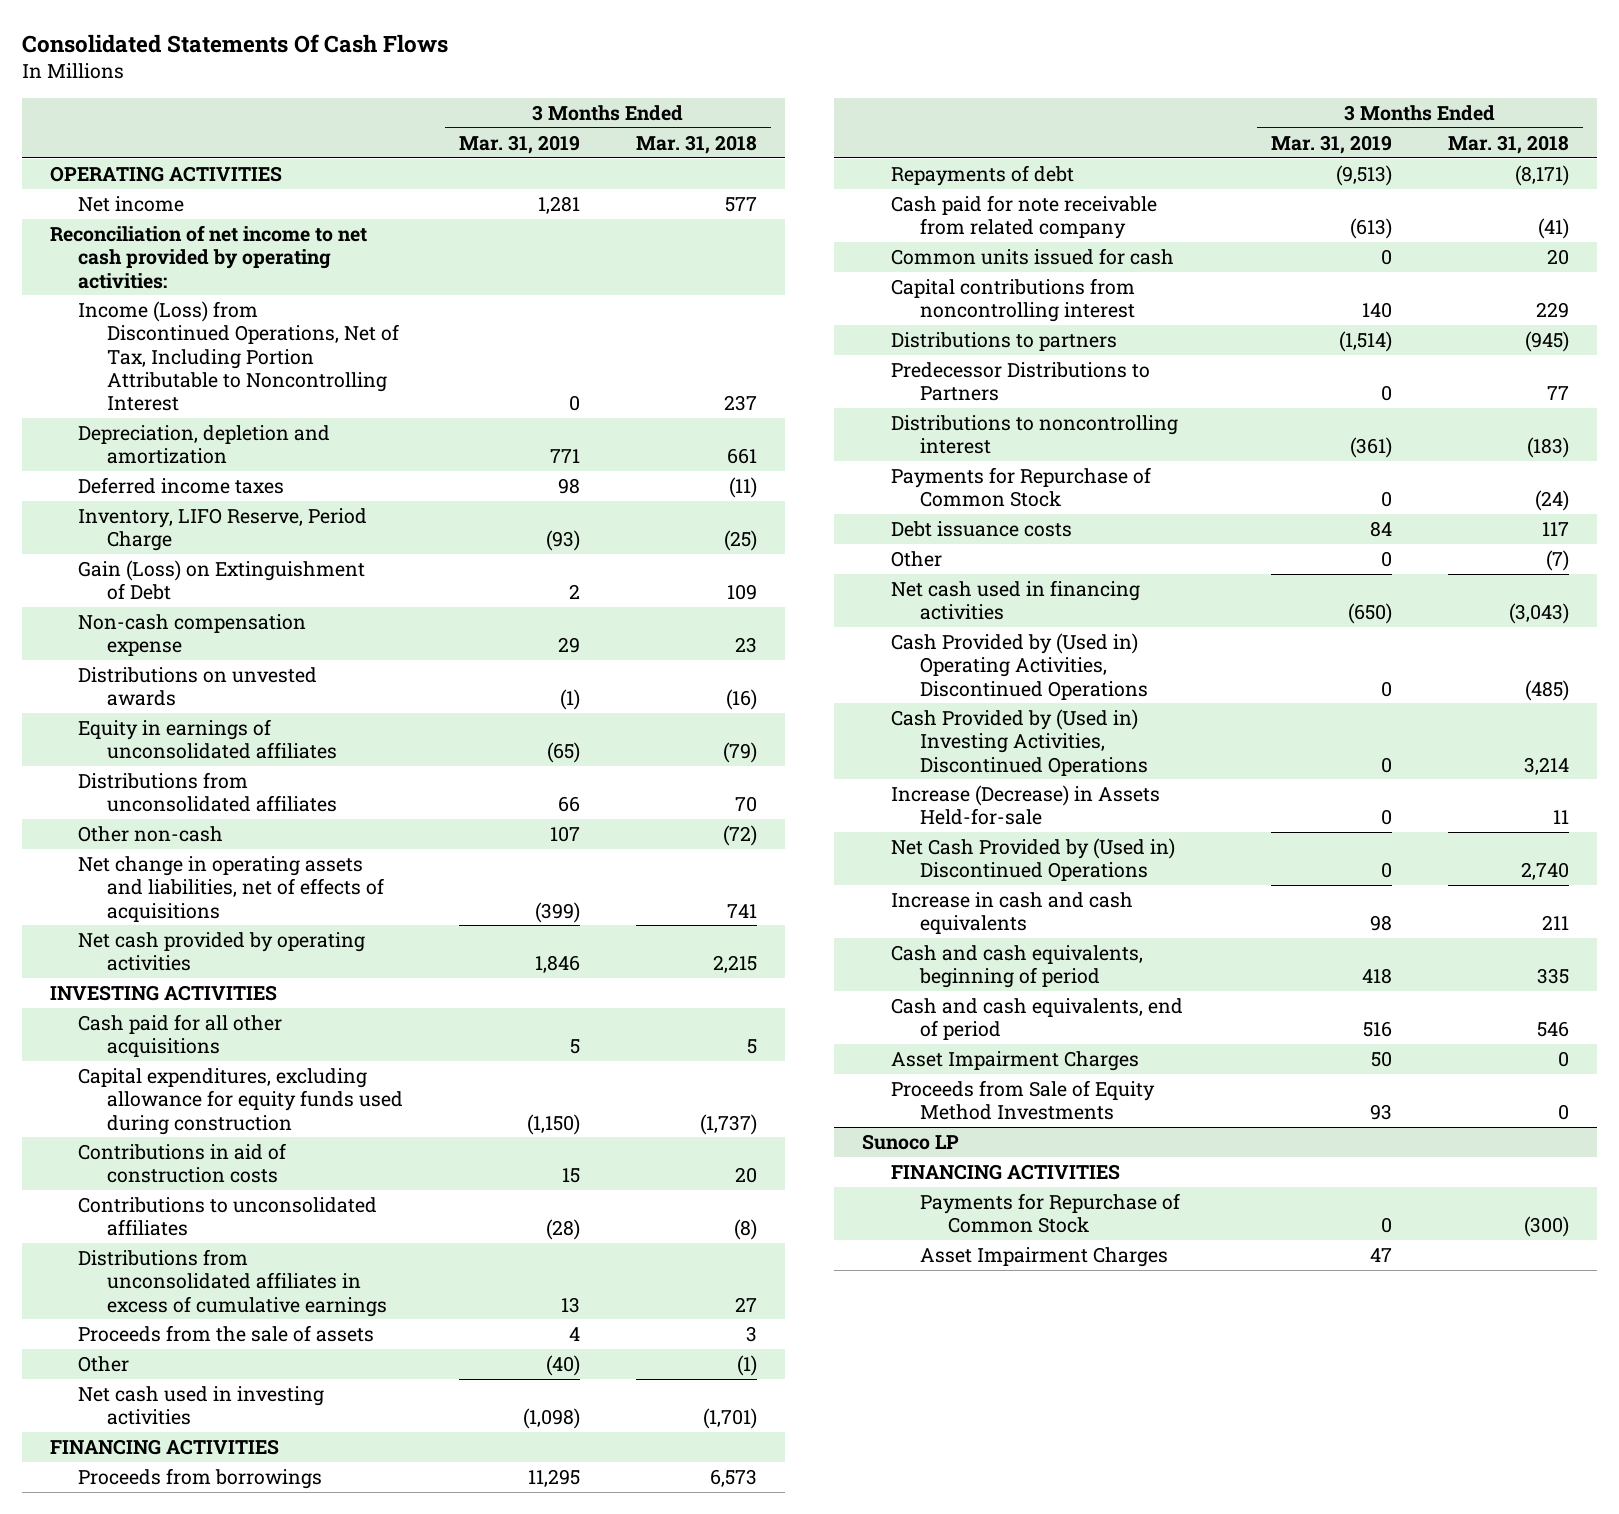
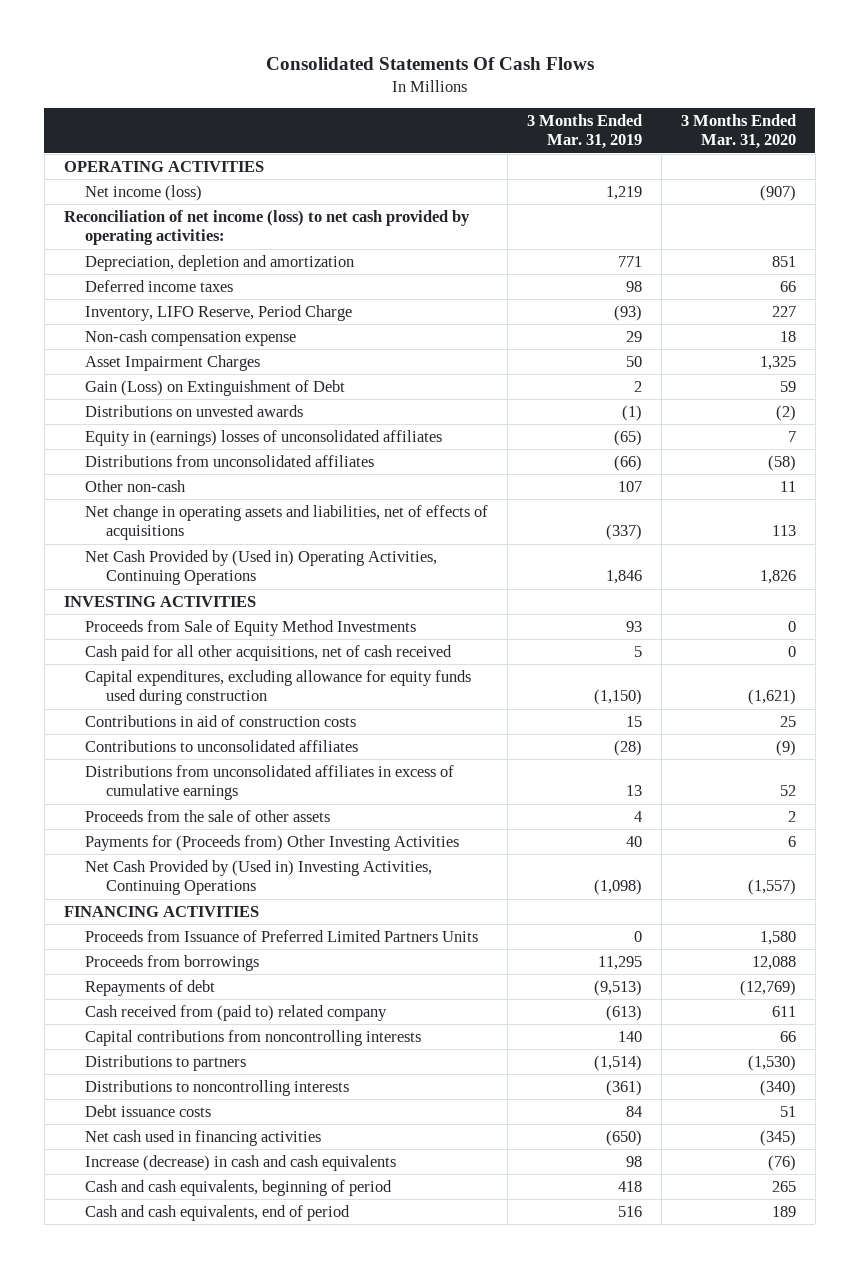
- | 3 Months Ended Mar. 31, 2019 | 3 Months Ended Mar. 31, 2018
+ | 3 Months Ended Mar. 31, 2019 | 3 Months Ended Mar. 31, 2020
- Net income | 1,281 | 577
- Reconciliation of net income to net cash provided by operating activities:
- Income (Loss) from Discontinued Operations, Net of Tax, Including Portion Attributable to Noncontrolling Interest | 0 | 237
+ Net income (loss) | 1,219 | (907)
+ Reconciliation of net income (loss) to net cash provided by operating activities:
moved up: Asset Impairment Charges | 50 | 1,325
moved down: Gain (Loss) on Extinguishment of Debt | 2 | 59
- Equity in earnings of unconsolidated affiliates | (65) | (79)
- Distributions from unconsolidated affiliates | 66 | 70
+ Equity in (earnings) losses of unconsolidated affiliates | (65) | 7
+ Distributions from unconsolidated affiliates | (66) | (58)
- Net change in operating assets and liabilities, net of effects of acquisitions | (399) | 741
- Net cash provided by operating activities | 1,846 | 2,215
+ Net change in operating assets and liabilities, net of effects of acquisitions | (337) | 113
+ Net Cash Provided by (Used in) Operating Activities, Continuing Operations | 1,846 | 1,826
- Cash paid for all other acquisitions | 5 | 5
moved up: Proceeds from Sale of Equity Method Investments | 93 | 0
+ Cash paid for all other acquisitions, net of cash received | 5 | 0
- Proceeds from the sale of assets | 4 | 3
- Other | (40) | (1)
- Net cash used in investing activities | (1,098) | (1,701)
+ Proceeds from the sale of other assets | 4 | 2
+ Payments for (Proceeds from) Other Investing Activities | 40 | 6
+ Net Cash Provided by (Used in) Investing Activities, Continuing Operations | (1,098) | (1,557)
+ Proceeds from Issuance of Preferred Limited Partners Units | 0 | 1,580
- Cash paid for note receivable from related company | (613) | (41)
- Common units issued for cash | 0 | 20
- Capital contributions from noncontrolling interest | 140 | 229
+ Cash received from (paid to) related company | (613) | 611
+ Capital contributions from noncontrolling interests | 140 | 66
- Predecessor Distributions to Partners | 0 | 77
- Distributions to noncontrolling interest | (361) | (183)
- Payments for Repurchase of Common Stock | 0 | (24)
+ Distributions to noncontrolling interests | (361) | (340)
- Other | 0 | (7)
- Cash Provided by (Used in) Operating Activities, Discontinued Operations | 0 | (485)
- Cash Provided by (Used in) Investing Activities, Discontinued Operations | 0 | 3,214
- Increase (Decrease) in Assets Held-for-sale | 0 | 11
- Net Cash Provided by (Used in) Discontinued Operations | 0 | 2,740
- Increase in cash and cash equivalents | 98 | 211
+ Increase (decrease) in cash and cash equivalents | 98 | (76)
- Sunoco LP
- FINANCING ACTIVITIES
- Payments for Repurchase of Common Stock | 0 | (300)
- Asset Impairment Charges | 47 |

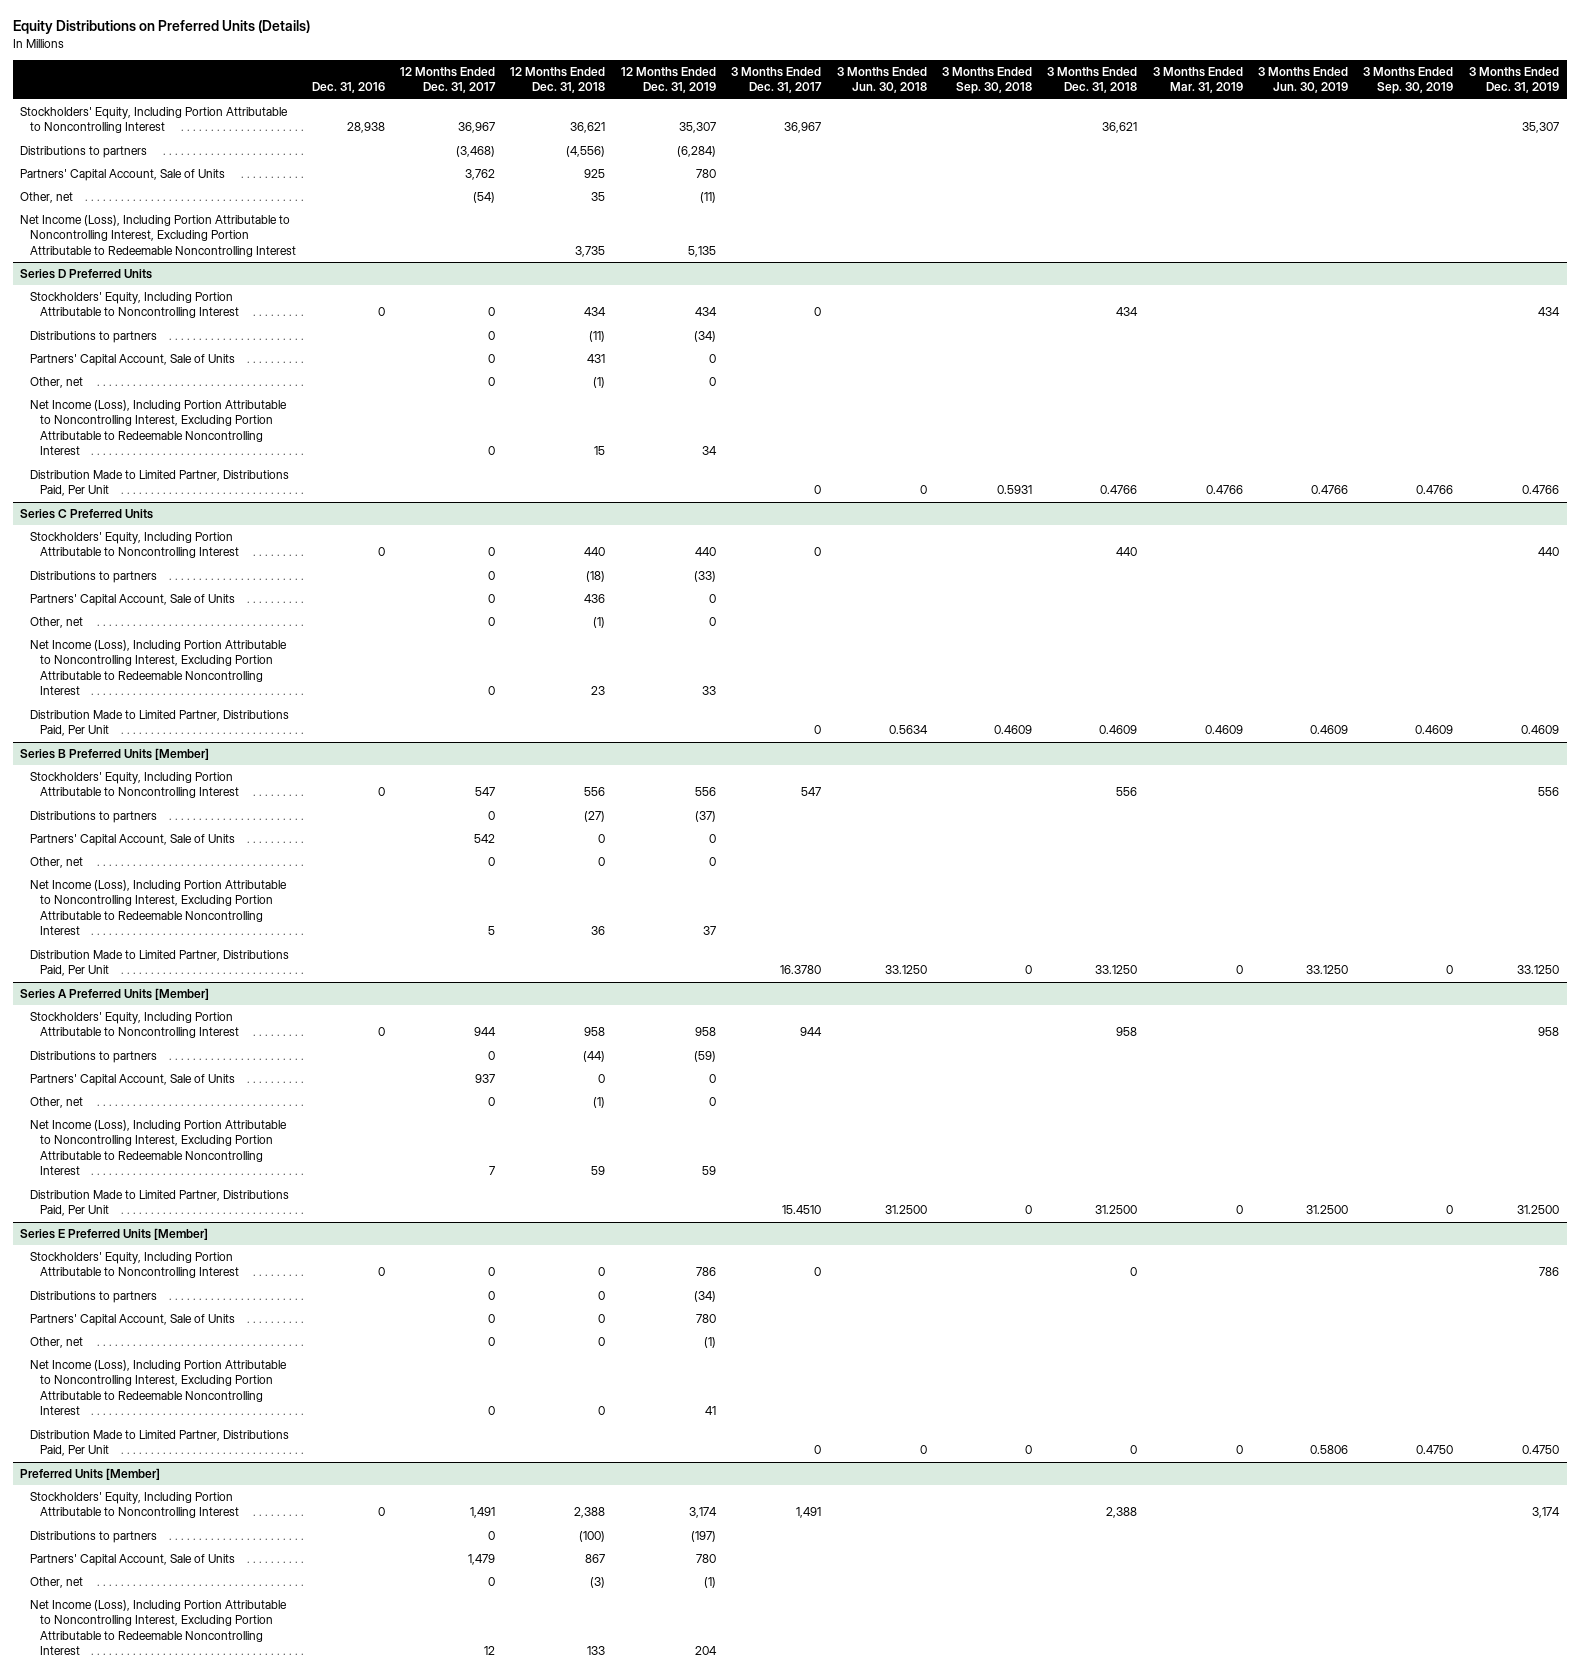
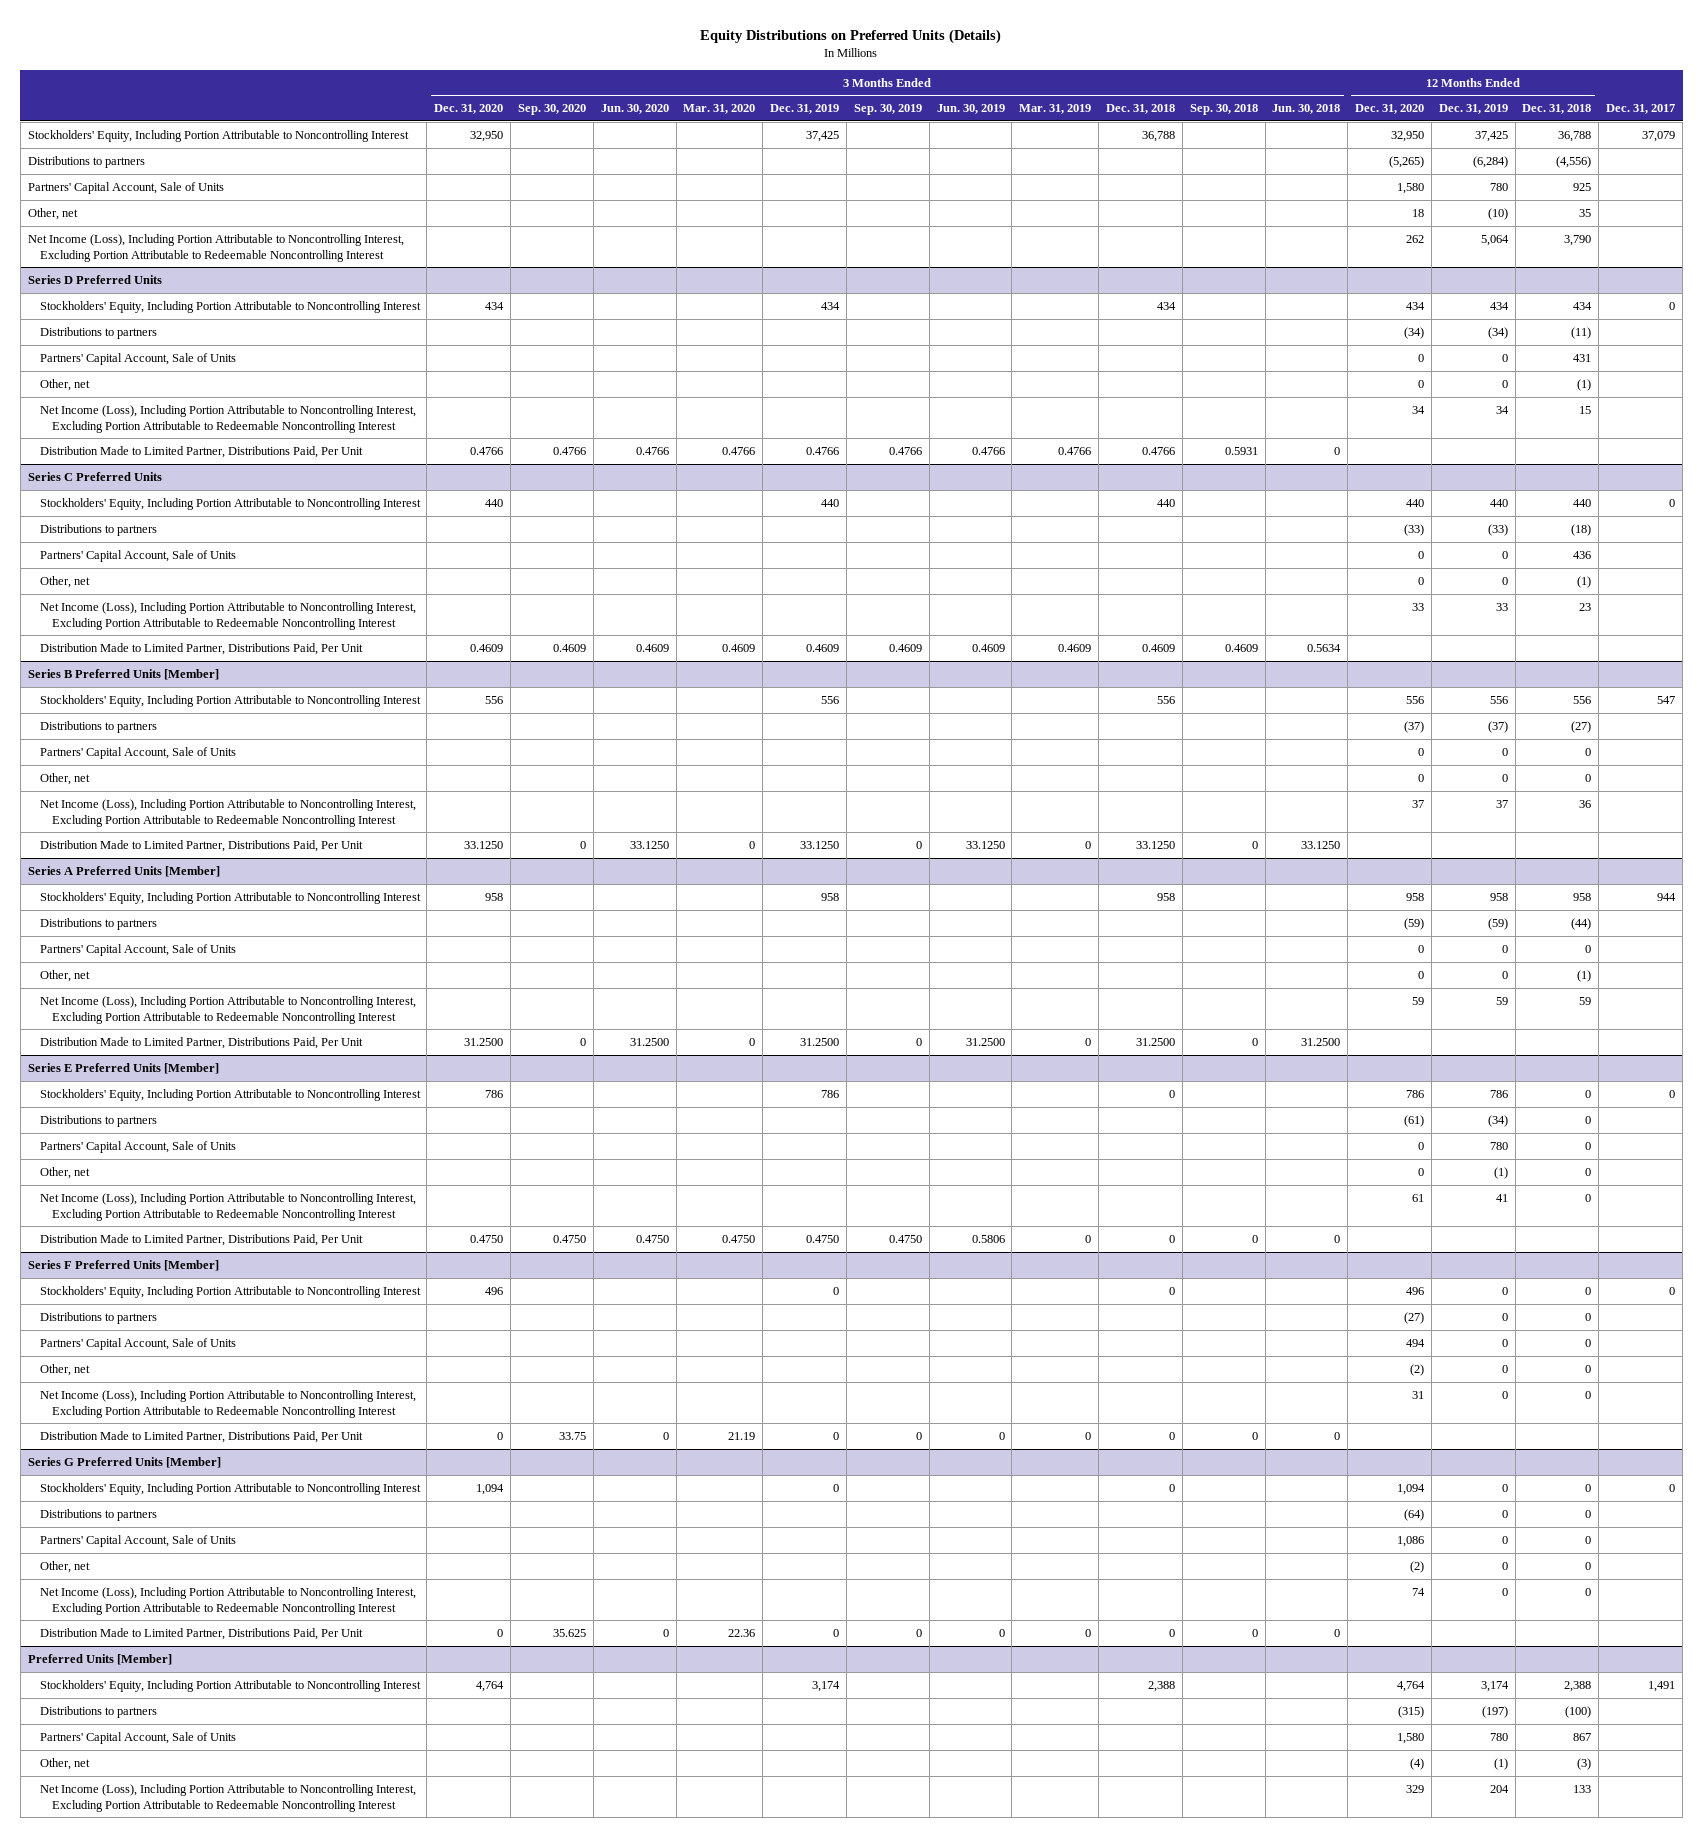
- | Dec. 31, 2016 | 12 Months Ended Dec. 31, 2017 | 12 Months Ended Dec. 31, 2018 | 12 Months Ended Dec. 31, 2019 | 3 Months Ended Dec. 31, 2017 | 3 Months Ended Jun. 30, 2018 | 3 Months Ended Sep. 30, 2018 | 3 Months Ended Dec. 31, 2018 | 3 Months Ended Mar. 31, 2019 | 3 Months Ended Jun. 30, 2019 | 3 Months Ended Sep. 30, 2019 | 3 Months Ended Dec. 31, 2019
+ | 3 Months Ended Dec. 31, 2020 | 3 Months Ended Sep. 30, 2020 | 3 Months Ended Jun. 30, 2020 | 3 Months Ended Mar. 31, 2020 | 3 Months Ended Dec. 31, 2019 | 3 Months Ended Sep. 30, 2019 | 3 Months Ended Jun. 30, 2019 | 3 Months Ended Mar. 31, 2019 | 3 Months Ended Dec. 31, 2018 | 3 Months Ended Sep. 30, 2018 | 3 Months Ended Jun. 30, 2018 | 12 Months Ended Dec. 31, 2020 | 12 Months Ended Dec. 31, 2019 | 12 Months Ended Dec. 31, 2018 | Dec. 31, 2017
- Stockholders' Equity, Including Portion Attributable to Noncontrolling Interest | 28,938 | 36,967 | 36,621 | 35,307 | 36,967 | | | 36,621 | | | | 35,307
+ Stockholders' Equity, Including Portion Attributable to Noncontrolling Interest | 32,950 | | | | 37,425 | | | | 36,788 | | | 32,950 | 37,425 | 36,788 | 37,079
- Other, net | | (54) | 35 | (11) | | | | | | | |
- Net Income (Loss), Including Portion Attributable to Noncontrolling Interest, Excluding Portion Attributable to Redeemable Noncontrolling Interest | | | 3,735 | 5,135 | | | | | | | |
+ Other, net | | | | | | | | | | | | 18 | (10) | 35 |
+ Net Income (Loss), Including Portion Attributable to Noncontrolling Interest, Excluding Portion Attributable to Redeemable Noncontrolling Interest | | | | | | | | | | | | 262 | 5,064 | 3,790 |
+ Series F Preferred Units [Member]
+ Stockholders' Equity, Including Portion Attributable to Noncontrolling Interest | 496 | | | | 0 | | | | 0 | | | 496 | 0 | 0 | 0
+ Distributions to partners | | | | | | | | | | | | (27) | 0 | 0 |
+ Partners' Capital Account, Sale of Units | | | | | | | | | | | | 494 | 0 | 0 |
+ Other, net | | | | | | | | | | | | (2) | 0 | 0 |
+ Net Income (Loss), Including Portion Attributable to Noncontrolling Interest, Excluding Portion Attributable to Redeemable Noncontrolling Interest | | | | | | | | | | | | 31 | 0 | 0 |
+ Distribution Made to Limited Partner, Distributions Paid, Per Unit | 0 | 33.75 | 0 | 21.19 | 0 | 0 | 0 | 0 | 0 | 0 | 0 | | | |
+ Series G Preferred Units [Member]
+ Stockholders' Equity, Including Portion Attributable to Noncontrolling Interest | 1,094 | | | | 0 | | | | 0 | | | 1,094 | 0 | 0 | 0
+ Distributions to partners | | | | | | | | | | | | (64) | 0 | 0 |
+ Partners' Capital Account, Sale of Units | | | | | | | | | | | | 1,086 | 0 | 0 |
+ Other, net | | | | | | | | | | | | (2) | 0 | 0 |
+ Net Income (Loss), Including Portion Attributable to Noncontrolling Interest, Excluding Portion Attributable to Redeemable Noncontrolling Interest | | | | | | | | | | | | 74 | 0 | 0 |
+ Distribution Made to Limited Partner, Distributions Paid, Per Unit | 0 | 35.625 | 0 | 22.36 | 0 | 0 | 0 | 0 | 0 | 0 | 0 | | | |

